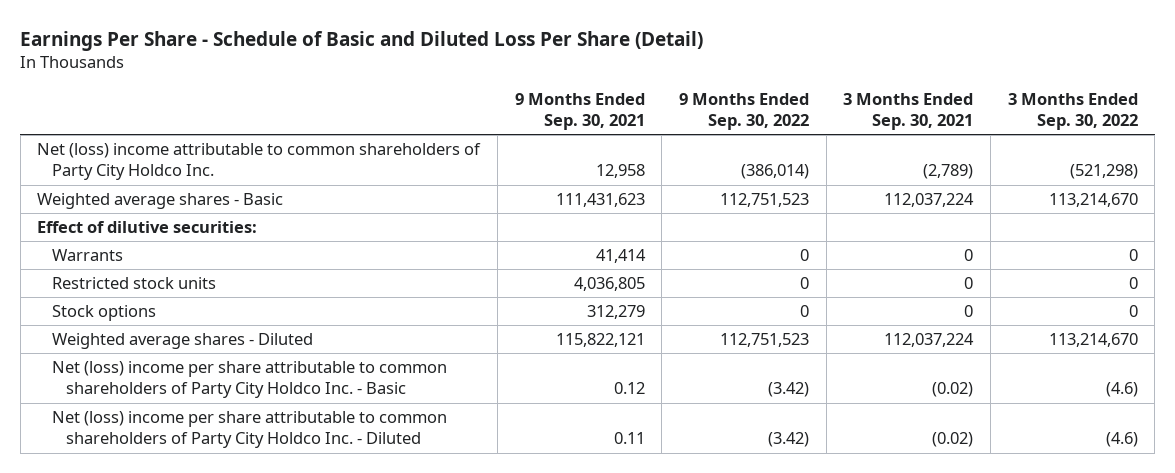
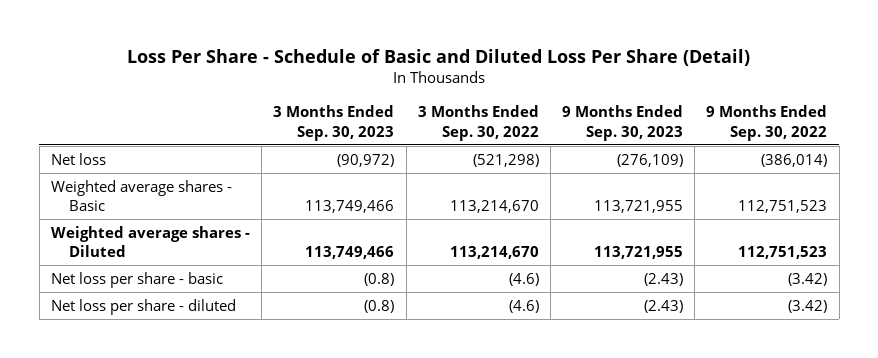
- Earnings Per Share - Schedule of Basic and Diluted Loss Per Share (Detail)
+ Loss Per Share - Schedule of Basic and Diluted Loss Per Share (Detail)
- | 9 Months Ended Sep. 30, 2021 | 9 Months Ended Sep. 30, 2022 | 3 Months Ended Sep. 30, 2021 | 3 Months Ended Sep. 30, 2022
+ | 3 Months Ended Sep. 30, 2023 | 3 Months Ended Sep. 30, 2022 | 9 Months Ended Sep. 30, 2023 | 9 Months Ended Sep. 30, 2022
- Net (loss) income attributable to common shareholders of Party City Holdco Inc. | 12,958 | (386,014) | (2,789) | (521,298)
+ Net loss | (90,972) | (521,298) | (276,109) | (386,014)
- Effect of dilutive securities:
- Warrants | 41,414 | 0 | 0 | 0
- Restricted stock units | 4,036,805 | 0 | 0 | 0
- Stock options | 312,279 | 0 | 0 | 0
- Net (loss) income per share attributable to common shareholders of Party City Holdco Inc. - Basic | 0.12 | (3.42) | (0.02) | (4.6)
- Net (loss) income per share attributable to common shareholders of Party City Holdco Inc. - Diluted | 0.11 | (3.42) | (0.02) | (4.6)
+ Net loss per share - basic | (0.8) | (4.6) | (2.43) | (3.42)
+ Net loss per share - diluted | (0.8) | (4.6) | (2.43) | (3.42)

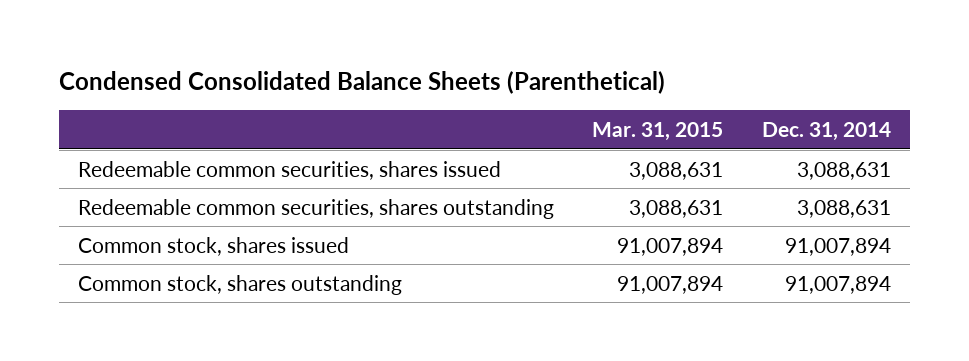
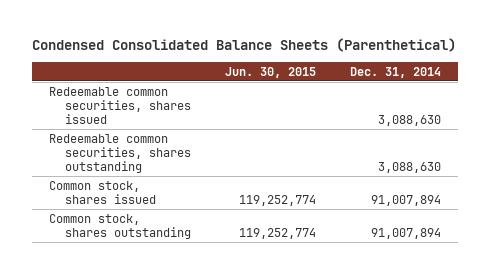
- | Mar. 31, 2015 | Dec. 31, 2014
+ | Jun. 30, 2015 | Dec. 31, 2014
- Redeemable common securities, shares issued | 3,088,631 | 3,088,631
- Redeemable common securities, shares outstanding | 3,088,631 | 3,088,631
+ Redeemable common securities, shares issued | | 3,088,630
+ Redeemable common securities, shares outstanding | | 3,088,630

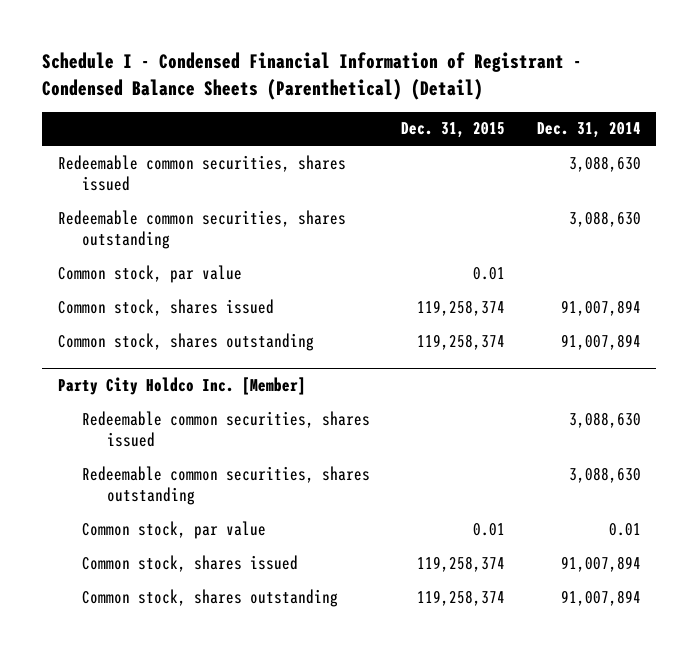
- Condensed Consolidated Balance Sheets (Parenthetical)
+ Schedule I - Condensed Financial Information of Registrant - Condensed Balance Sheets (Parenthetical) (Detail)
- | Jun. 30, 2015 | Dec. 31, 2014
+ | Dec. 31, 2015 | Dec. 31, 2014
+ Common stock, par value | 0.01 |
+ Party City Holdco Inc. [Member]
+ Redeemable common securities, shares issued | | 3,088,630
+ Redeemable common securities, shares outstanding | | 3,088,630
+ Common stock, par value | 0.01 | 0.01
+ Common stock, shares issued | 119,258,374 | 91,007,894
+ Common stock, shares outstanding | 119,258,374 | 91,007,894

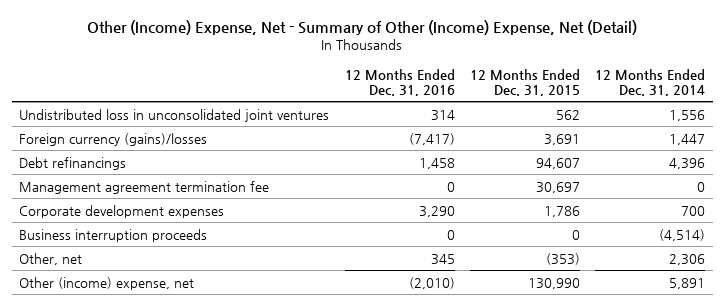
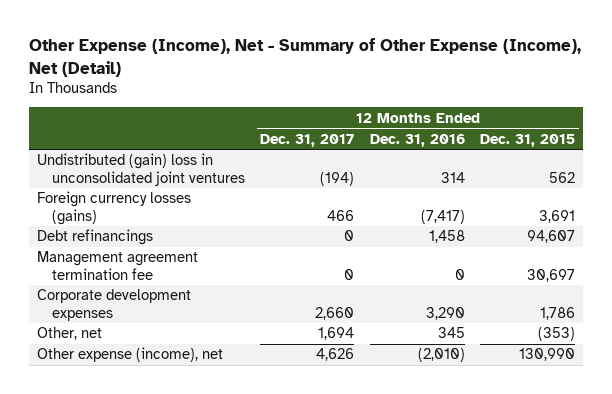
- Other (Income) Expense, Net - Summary of Other (Income) Expense, Net (Detail)
+ Other Expense (Income), Net - Summary of Other Expense (Income), Net (Detail)
- | 12 Months Ended Dec. 31, 2016 | 12 Months Ended Dec. 31, 2015 | 12 Months Ended Dec. 31, 2014
+ | 12 Months Ended Dec. 31, 2017 | 12 Months Ended Dec. 31, 2016 | 12 Months Ended Dec. 31, 2015
- Undistributed loss in unconsolidated joint ventures | 314 | 562 | 1,556
- Foreign currency (gains)/losses | (7,417) | 3,691 | 1,447
+ Undistributed (gain) loss in unconsolidated joint ventures | (194) | 314 | 562
+ Foreign currency losses (gains) | 466 | (7,417) | 3,691
- Business interruption proceeds | 0 | 0 | (4,514)
- Other (income) expense, net | (2,010) | 130,990 | 5,891
+ Other expense (income), net | 4,626 | (2,010) | 130,990

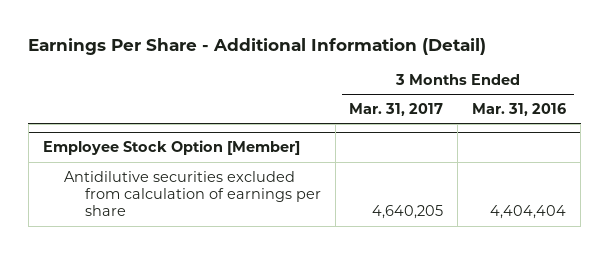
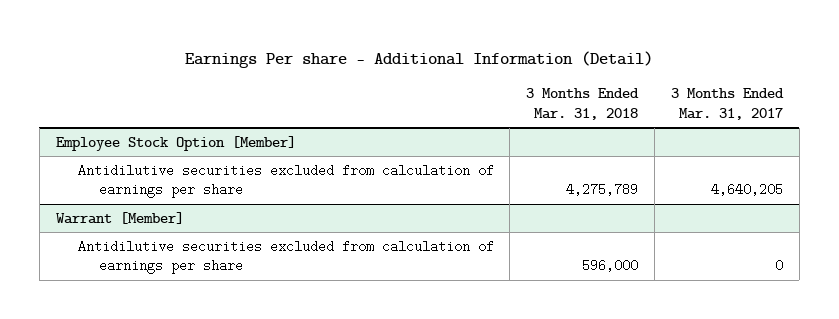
- Earnings Per Share - Additional Information (Detail)
+ Earnings Per share - Additional Information (Detail)
- | 3 Months Ended Mar. 31, 2017 | 3 Months Ended Mar. 31, 2016
+ | 3 Months Ended Mar. 31, 2018 | 3 Months Ended Mar. 31, 2017
+ Warrant [Member]
+ Antidilutive securities excluded from calculation of earnings per share | 596,000 | 0

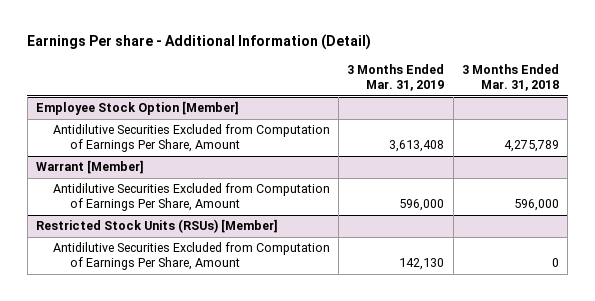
- | 3 Months Ended Mar. 31, 2018 | 3 Months Ended Mar. 31, 2017
+ | 3 Months Ended Mar. 31, 2019 | 3 Months Ended Mar. 31, 2018
@ Employee Stock Option [Member]
- Antidilutive securities excluded from calculation of earnings per share | 4,275,789 | 4,640,205
+ Antidilutive Securities Excluded from Computation of Earnings Per Share, Amount | 3,613,408 | 4,275,789
@ Warrant [Member]
- Antidilutive securities excluded from calculation of earnings per share | 596,000 | 0
+ Antidilutive Securities Excluded from Computation of Earnings Per Share, Amount | 596,000 | 596,000
+ Restricted Stock Units (RSUs) [Member]
+ Antidilutive Securities Excluded from Computation of Earnings Per Share, Amount | 142,130 | 0

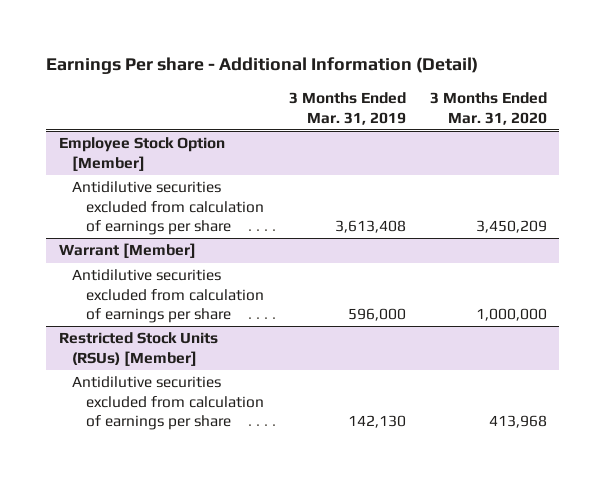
- | 3 Months Ended Mar. 31, 2019 | 3 Months Ended Mar. 31, 2018
+ | 3 Months Ended Mar. 31, 2019 | 3 Months Ended Mar. 31, 2020
@ Employee Stock Option [Member]
- Antidilutive Securities Excluded from Computation of Earnings Per Share, Amount | 3,613,408 | 4,275,789
+ Antidilutive securities excluded from calculation of earnings per share | 3,613,408 | 3,450,209
@ Warrant [Member]
- Antidilutive Securities Excluded from Computation of Earnings Per Share, Amount | 596,000 | 596,000
+ Antidilutive securities excluded from calculation of earnings per share | 596,000 | 1,000,000
@ Restricted Stock Units (RSUs) [Member]
- Antidilutive Securities Excluded from Computation of Earnings Per Share, Amount | 142,130 | 0
+ Antidilutive securities excluded from calculation of earnings per share | 142,130 | 413,968

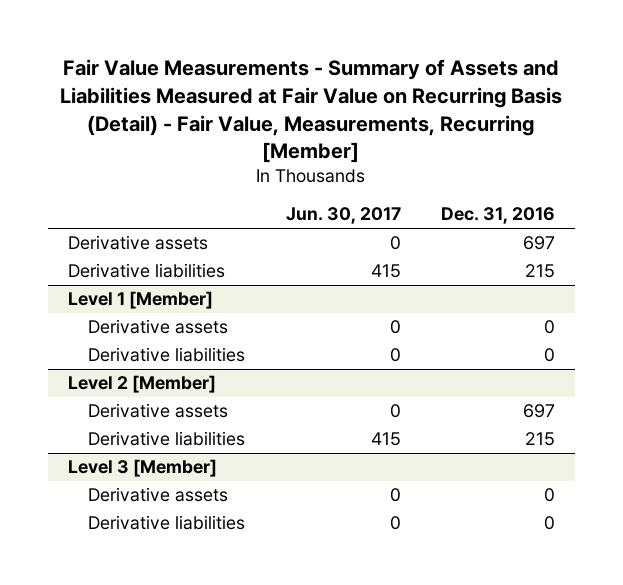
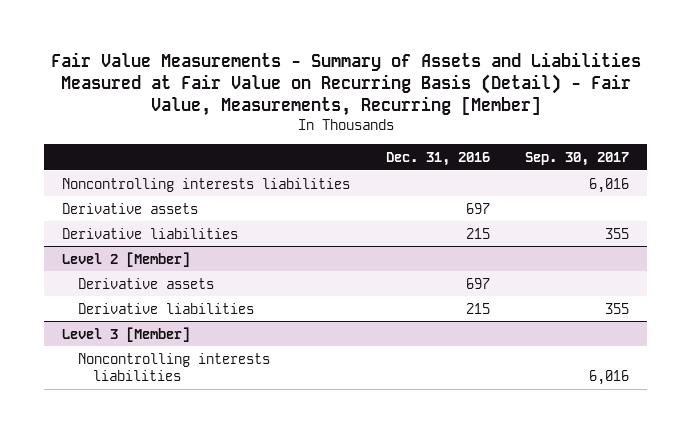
- | Jun. 30, 2017 | Dec. 31, 2016
+ | Dec. 31, 2016 | Sep. 30, 2017
+ Noncontrolling interests liabilities | | 6,016
- Level 1 [Member]
- Derivative assets | 0 | 0
- Derivative liabilities | 0 | 0
@ Level 3 [Member]
- Derivative assets | 0 | 0
- Derivative liabilities | 0 | 0
+ Noncontrolling interests liabilities | | 6,016

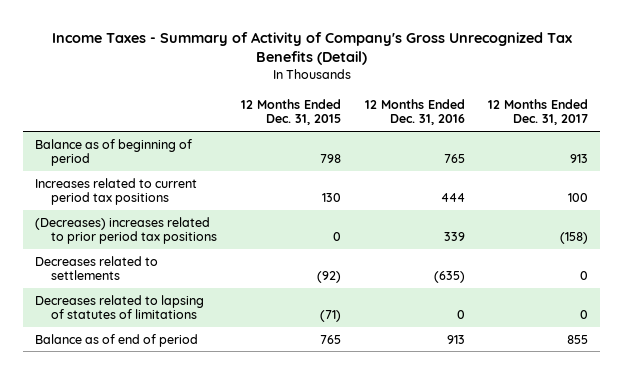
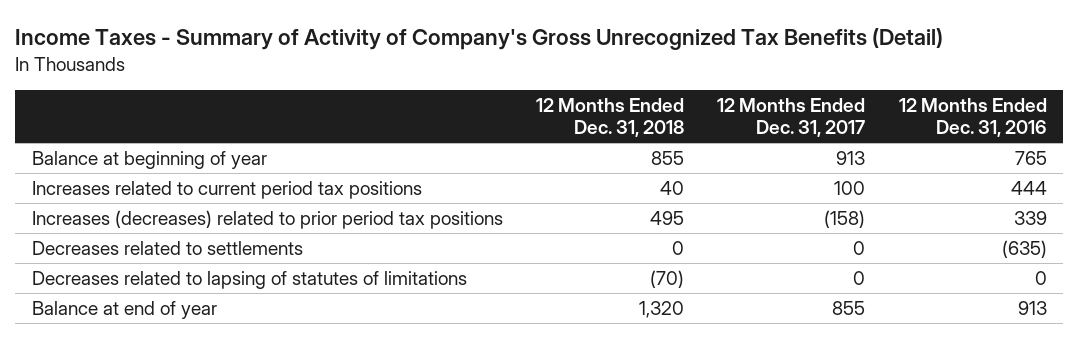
- | 12 Months Ended Dec. 31, 2015 | 12 Months Ended Dec. 31, 2016 | 12 Months Ended Dec. 31, 2017
+ | 12 Months Ended Dec. 31, 2018 | 12 Months Ended Dec. 31, 2017 | 12 Months Ended Dec. 31, 2016
- Balance as of beginning of period | 798 | 765 | 913
+ Balance at beginning of year | 855 | 913 | 765
- (Decreases) increases related to prior period tax positions | 0 | 339 | (158)
+ Increases (decreases) related to prior period tax positions | 495 | (158) | 339
- Balance as of end of period | 765 | 913 | 855
+ Balance at end of year | 1,320 | 855 | 913

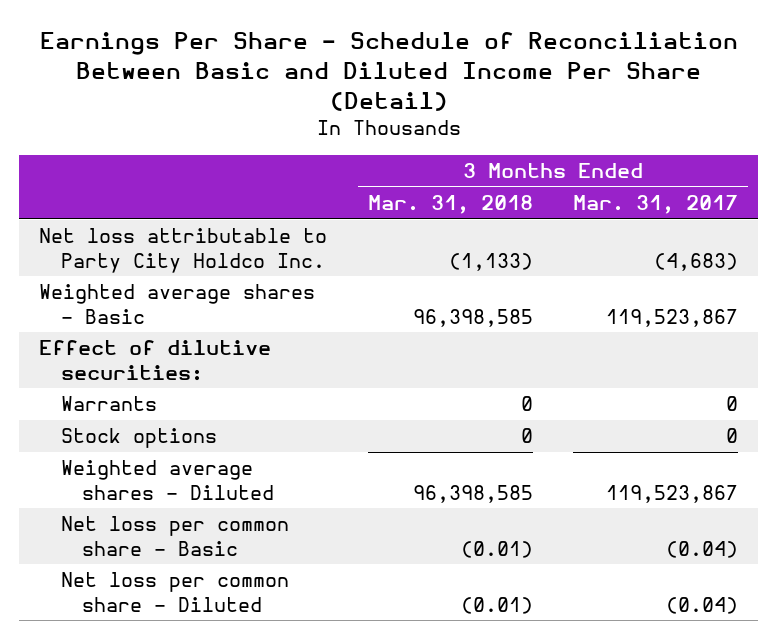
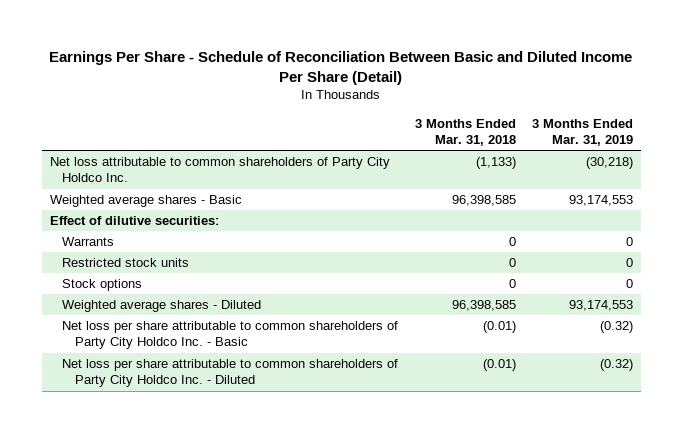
- | 3 Months Ended Mar. 31, 2018 | 3 Months Ended Mar. 31, 2017
+ | 3 Months Ended Mar. 31, 2018 | 3 Months Ended Mar. 31, 2019
- Net loss attributable to Party City Holdco Inc. | (1,133) | (4,683)
+ Net loss attributable to common shareholders of Party City Holdco Inc. | (1,133) | (30,218)
+ Restricted stock units | 0 | 0
- Net loss per common share - Basic | (0.01) | (0.04)
- Net loss per common share - Diluted | (0.01) | (0.04)
+ Net loss per share attributable to common shareholders of Party City Holdco Inc. - Basic | (0.01) | (0.32)
+ Net loss per share attributable to common shareholders of Party City Holdco Inc. - Diluted | (0.01) | (0.32)

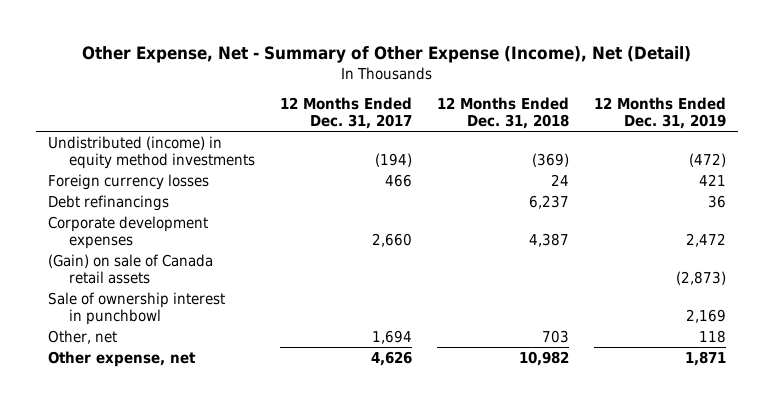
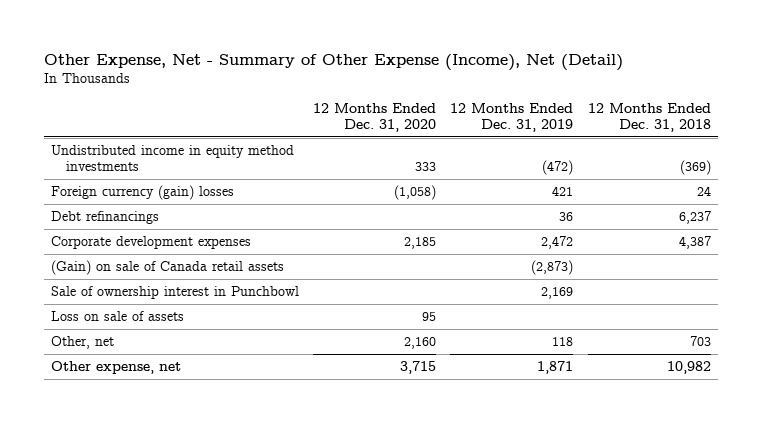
- | 12 Months Ended Dec. 31, 2017 | 12 Months Ended Dec. 31, 2018 | 12 Months Ended Dec. 31, 2019
+ | 12 Months Ended Dec. 31, 2020 | 12 Months Ended Dec. 31, 2019 | 12 Months Ended Dec. 31, 2018
- Undistributed (income) in equity method investments | (194) | (369) | (472)
- Foreign currency losses | 466 | 24 | 421
+ Undistributed income in equity method investments | 333 | (472) | (369)
+ Foreign currency (gain) losses | (1,058) | 421 | 24
- Sale of ownership interest in punchbowl | | | 2,169
+ Sale of ownership interest in Punchbowl | | 2,169 |
+ Loss on sale of assets | 95 | |

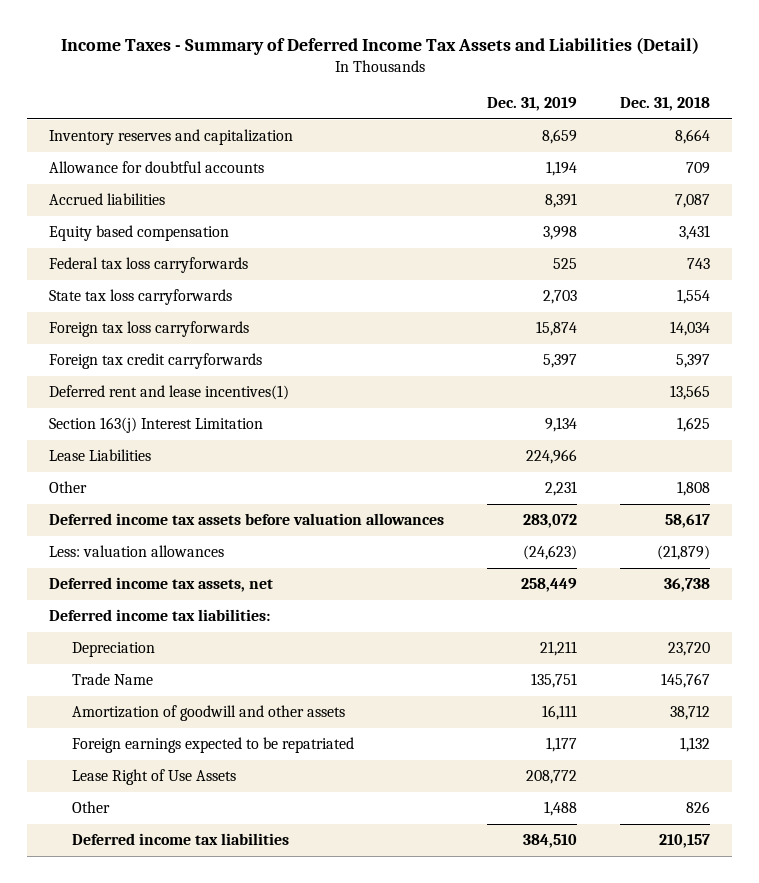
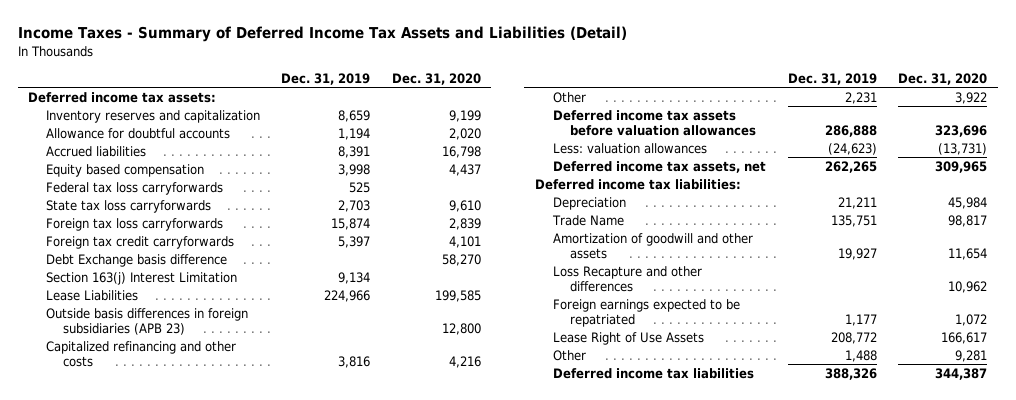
- | Dec. 31, 2019 | Dec. 31, 2018
+ | Dec. 31, 2019 | Dec. 31, 2020
+ Deferred income tax assets:
- Deferred rent and lease incentives(1) | | 13,565
+ Debt Exchange basis difference | | 58,270
+ Outside basis differences in foreign subsidiaries (APB 23) | | 12,800
+ Capitalized refinancing and other costs | 3,816 | 4,216
- Deferred income tax assets before valuation allowances | 283,072 | 58,617
+ Deferred income tax assets before valuation allowances | 286,888 | 323,696
- Deferred income tax assets, net | 258,449 | 36,738
+ Deferred income tax assets, net | 262,265 | 309,965
- Amortization of goodwill and other assets | 16,111 | 38,712
+ Amortization of goodwill and other assets | 19,927 | 11,654
+ Loss Recapture and other differences | | 10,962
- Deferred income tax liabilities | 384,510 | 210,157
+ Deferred income tax liabilities | 388,326 | 344,387

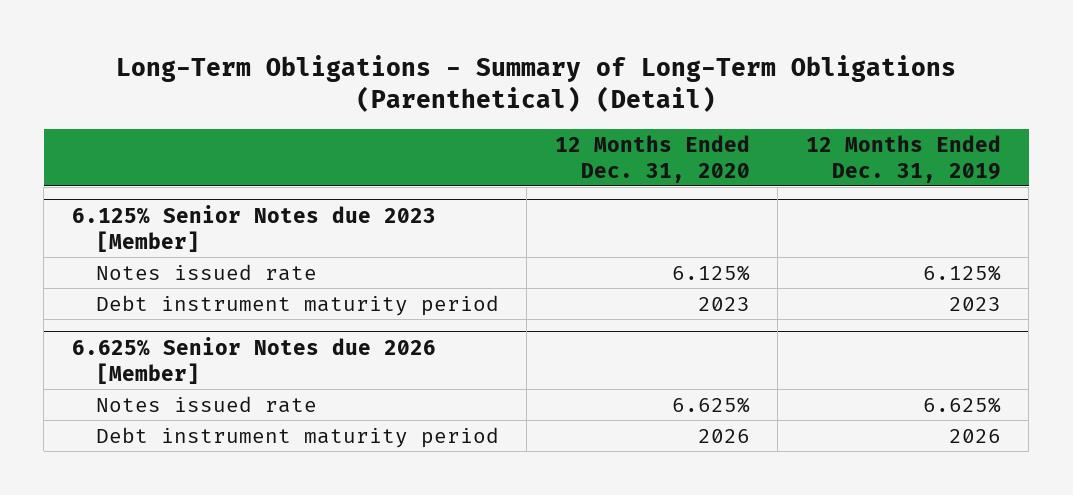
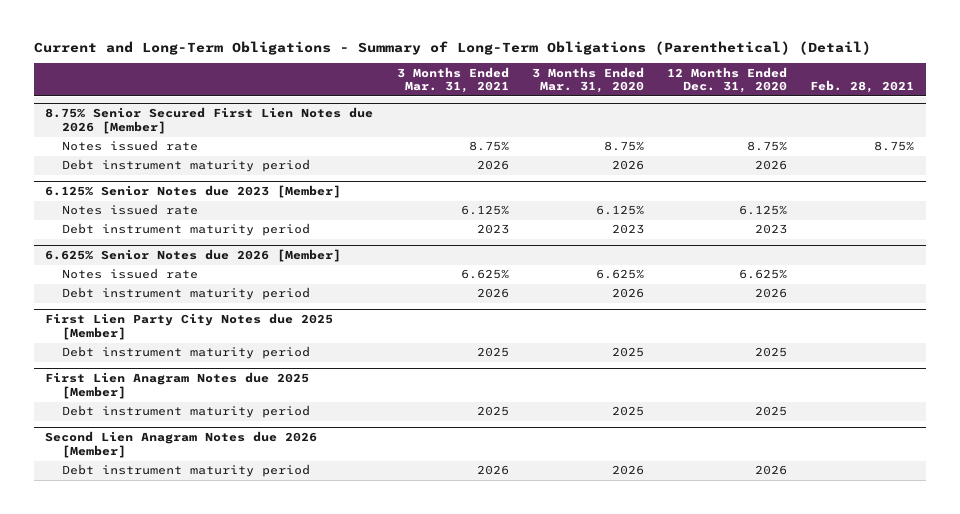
- Long-Term Obligations - Summary of Long-Term Obligations (Parenthetical) (Detail)
+ Current and Long-Term Obligations - Summary of Long-Term Obligations (Parenthetical) (Detail)
- | 12 Months Ended Dec. 31, 2020 | 12 Months Ended Dec. 31, 2019
+ | 3 Months Ended Mar. 31, 2021 | 3 Months Ended Mar. 31, 2020 | 12 Months Ended Dec. 31, 2020 | Feb. 28, 2021
+ 8.75% Senior Secured First Lien Notes due 2026 [Member]
+ Notes issued rate | 8.75% | 8.75% | 8.75% | 8.75%
+ Debt instrument maturity period | 2026 | 2026 | 2026 |
+ First Lien Party City Notes due 2025 [Member]
+ Debt instrument maturity period | 2025 | 2025 | 2025 |
+ First Lien Anagram Notes due 2025 [Member]
+ Debt instrument maturity period | 2025 | 2025 | 2025 |
+ Second Lien Anagram Notes due 2026 [Member]
+ Debt instrument maturity period | 2026 | 2026 | 2026 |

